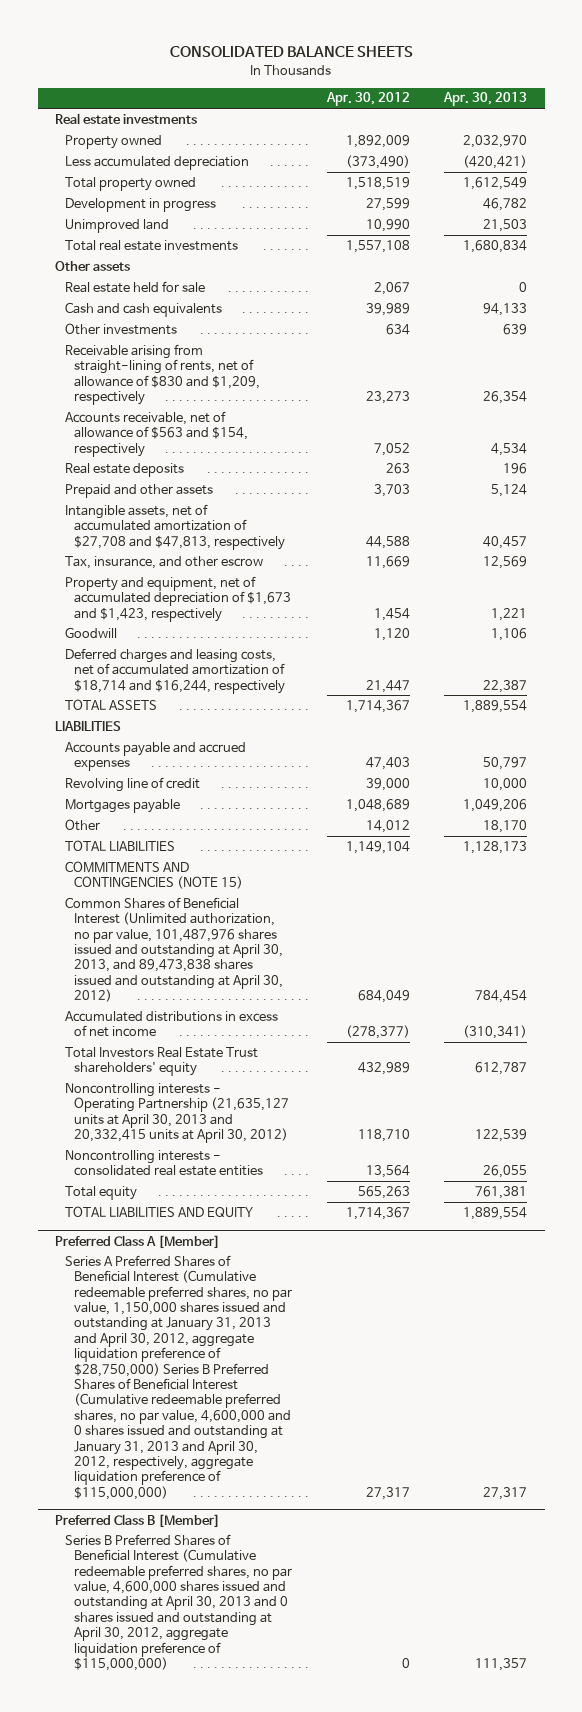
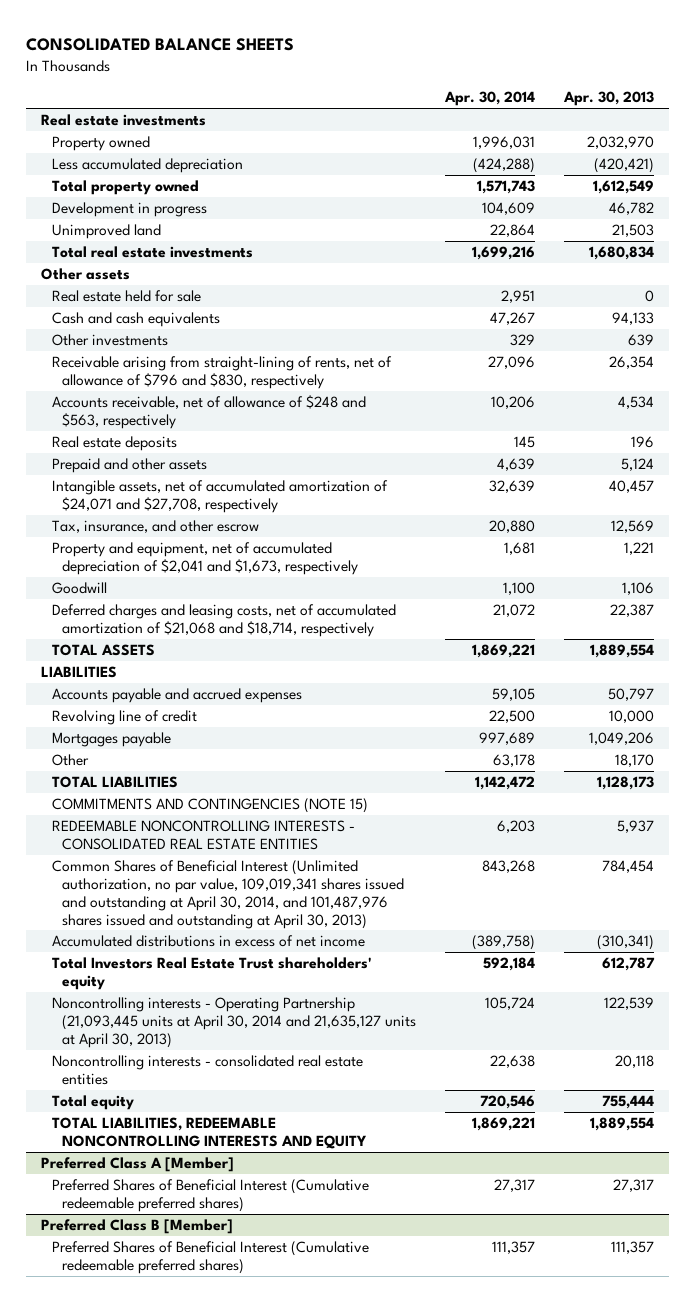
- | Apr. 30, 2012 | Apr. 30, 2013
+ | Apr. 30, 2014 | Apr. 30, 2013
- Receivable arising from straight-lining of rents, net of allowance of $830 and $1,209, respectively | 23,273 | 26,354
- Accounts receivable, net of allowance of $563 and $154, respectively | 7,052 | 4,534
+ Receivable arising from straight-lining of rents, net of allowance of $796 and $830, respectively | 27,096 | 26,354
+ Accounts receivable, net of allowance of $248 and $563, respectively | 10,206 | 4,534
- Intangible assets, net of accumulated amortization of $27,708 and $47,813, respectively | 44,588 | 40,457
+ Intangible assets, net of accumulated amortization of $24,071 and $27,708, respectively | 32,639 | 40,457
- Property and equipment, net of accumulated depreciation of $1,673 and $1,423, respectively | 1,454 | 1,221
+ Property and equipment, net of accumulated depreciation of $2,041 and $1,673, respectively | 1,681 | 1,221
- Deferred charges and leasing costs, net of accumulated amortization of $18,714 and $16,244, respectively | 21,447 | 22,387
+ Deferred charges and leasing costs, net of accumulated amortization of $21,068 and $18,714, respectively | 21,072 | 22,387
- Common Shares of Beneficial Interest (Unlimited authorization, no par value, 101,487,976 shares issued and outstanding at April 30, 2013, and 89,473,838 shares issued and outstanding at April 30, 2012) | 684,049 | 784,454
+ REDEEMABLE NONCONTROLLING INTERESTS - CONSOLIDATED REAL ESTATE ENTITIES | 6,203 | 5,937
+ Common Shares of Beneficial Interest (Unlimited authorization, no par value, 109,019,341 shares issued and outstanding at April 30, 2014, and 101,487,976 shares issued and outstanding at April 30, 2013) | 843,268 | 784,454
- Noncontrolling interests - Operating Partnership (21,635,127 units at April 30, 2013 and 20,332,415 units at April 30, 2012) | 118,710 | 122,539
- Noncontrolling interests - consolidated real estate entities | 13,564 | 26,055
- Total equity | 565,263 | 761,381
- TOTAL LIABILITIES AND EQUITY | 1,714,367 | 1,889,554
+ Noncontrolling interests - Operating Partnership (21,093,445 units at April 30, 2014 and 21,635,127 units at April 30, 2013) | 105,724 | 122,539
+ Noncontrolling interests - consolidated real estate entities | 22,638 | 20,118
+ Total equity | 720,546 | 755,444
+ TOTAL LIABILITIES, REDEEMABLE NONCONTROLLING INTERESTS AND EQUITY | 1,869,221 | 1,889,554
@ Preferred Class A [Member]
- Series A Preferred Shares of Beneficial Interest (Cumulative redeemable preferred shares, no par value, 1,150,000 shares issued and outstanding at January 31, 2013 and April 30, 2012, aggregate liquidation preference of $28,750,000) Series B Preferred Shares of Beneficial Interest (Cumulative redeemable preferred shares, no par value, 4,600,000 and 0 shares issued and outstanding at January 31, 2013 and April 30, 2012, respectively, aggregate liquidation preference of $115,000,000) | 27,317 | 27,317
+ Preferred Shares of Beneficial Interest (Cumulative redeemable preferred shares) | 27,317 | 27,317
@ Preferred Class B [Member]
- Series B Preferred Shares of Beneficial Interest (Cumulative redeemable preferred shares, no par value, 4,600,000 shares issued and outstanding at April 30, 2013 and 0 shares issued and outstanding at April 30, 2012, aggregate liquidation preference of $115,000,000) | 0 | 111,357
+ Preferred Shares of Beneficial Interest (Cumulative redeemable preferred shares) | 111,357 | 111,357

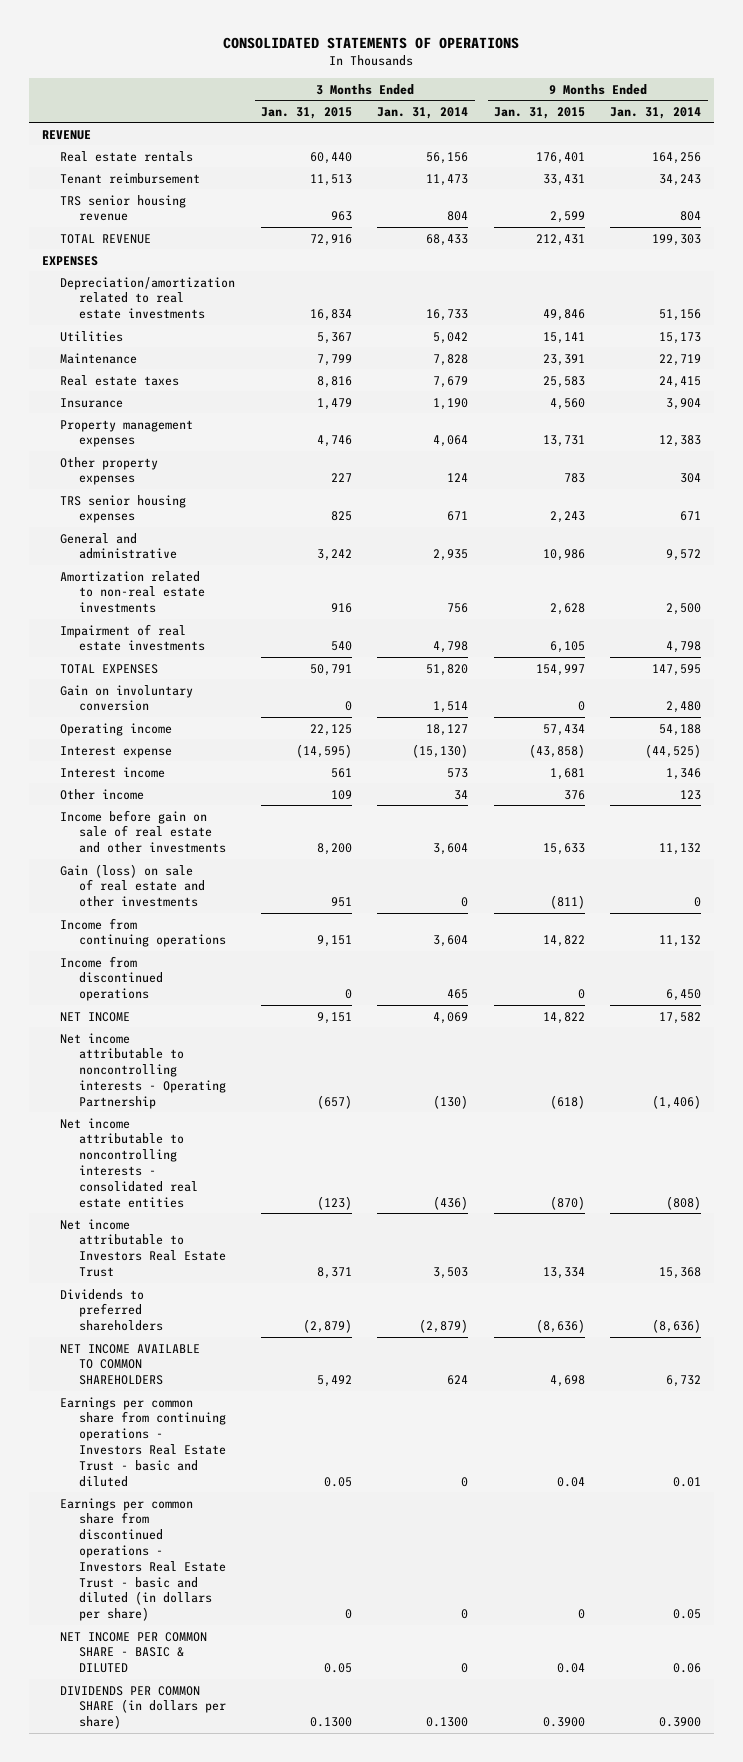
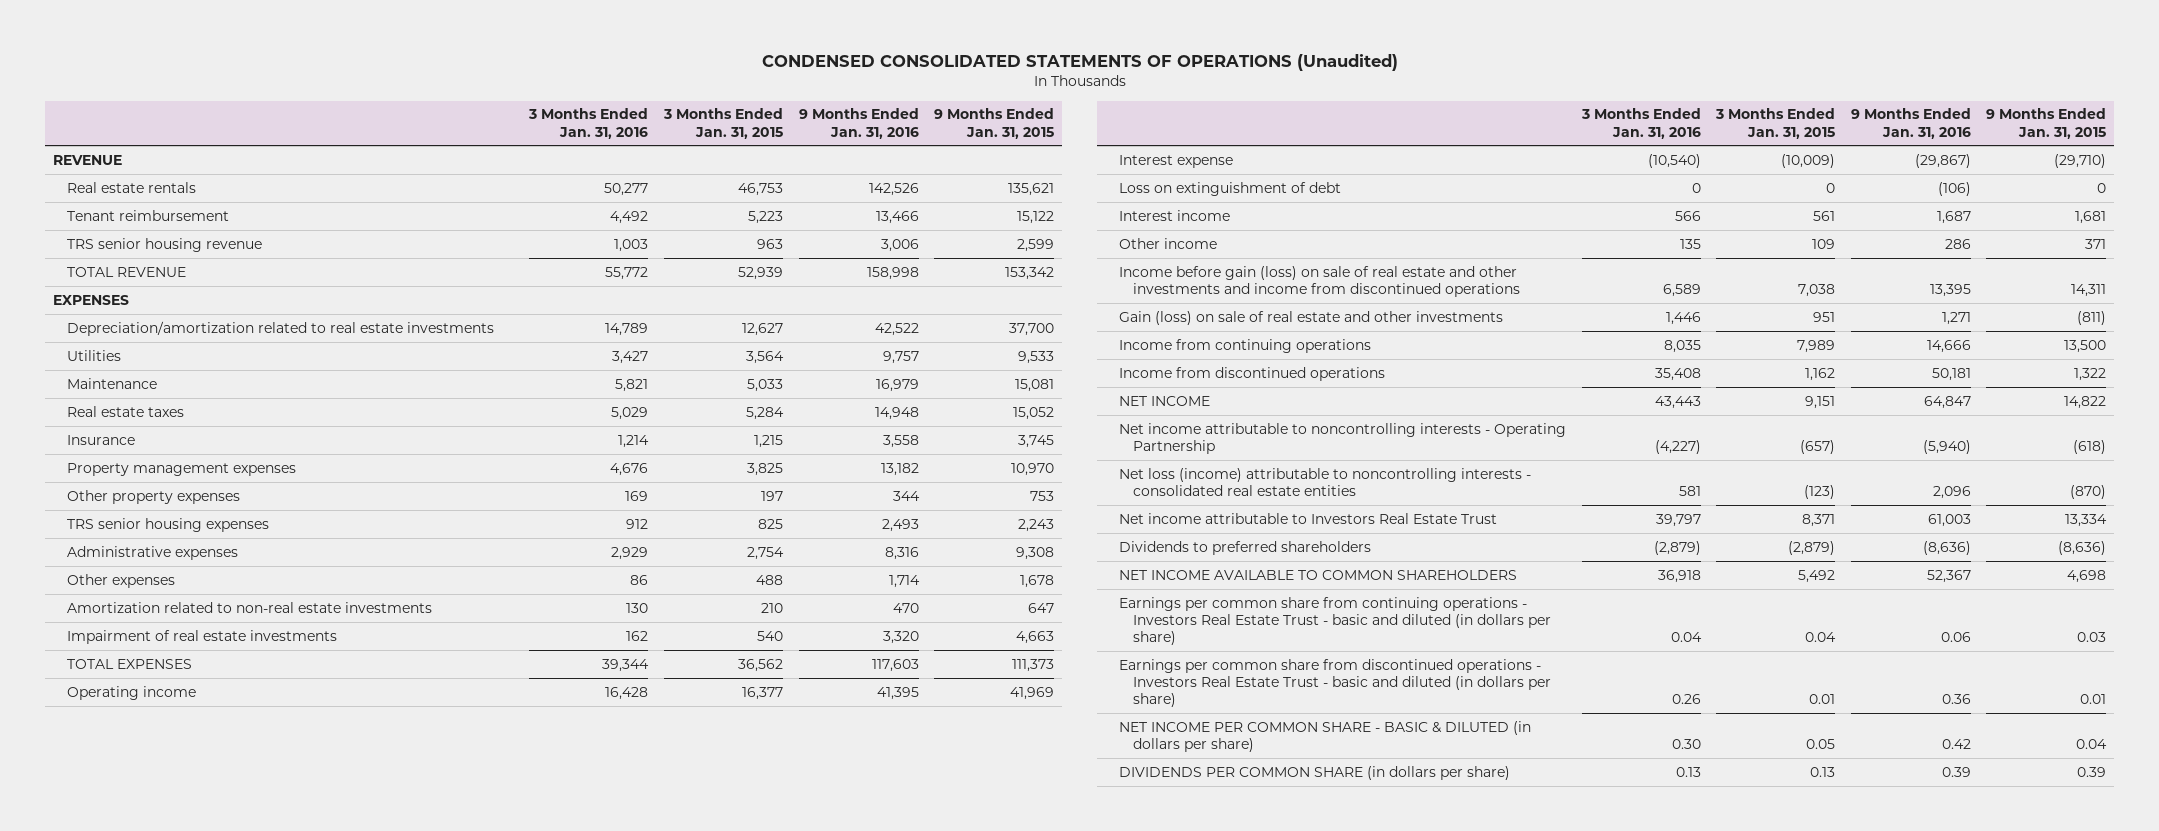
- CONSOLIDATED STATEMENTS OF OPERATIONS
+ CONDENSED CONSOLIDATED STATEMENTS OF OPERATIONS (Unaudited)
- | 3 Months Ended Jan. 31, 2015 | 3 Months Ended Jan. 31, 2014 | 9 Months Ended Jan. 31, 2015 | 9 Months Ended Jan. 31, 2014
+ | 3 Months Ended Jan. 31, 2016 | 3 Months Ended Jan. 31, 2015 | 9 Months Ended Jan. 31, 2016 | 9 Months Ended Jan. 31, 2015
- Real estate rentals | 60,440 | 56,156 | 176,401 | 164,256
- Tenant reimbursement | 11,513 | 11,473 | 33,431 | 34,243
+ Real estate rentals | 50,277 | 46,753 | 142,526 | 135,621
+ Tenant reimbursement | 4,492 | 5,223 | 13,466 | 15,122
- TOTAL REVENUE | 72,916 | 68,433 | 212,431 | 199,303
+ TOTAL REVENUE | 55,772 | 52,939 | 158,998 | 153,342
- Depreciation/amortization related to real estate investments | 16,834 | 16,733 | 49,846 | 51,156
- Utilities | 5,367 | 5,042 | 15,141 | 15,173
- Maintenance | 7,799 | 7,828 | 23,391 | 22,719
- Real estate taxes | 8,816 | 7,679 | 25,583 | 24,415
- Insurance | 1,479 | 1,190 | 4,560 | 3,904
- Property management expenses | 4,746 | 4,064 | 13,731 | 12,383
- Other property expenses | 227 | 124 | 783 | 304
+ Depreciation/amortization related to real estate investments | 14,789 | 12,627 | 42,522 | 37,700
+ Utilities | 3,427 | 3,564 | 9,757 | 9,533
+ Maintenance | 5,821 | 5,033 | 16,979 | 15,081
+ Real estate taxes | 5,029 | 5,284 | 14,948 | 15,052
+ Insurance | 1,214 | 1,215 | 3,558 | 3,745
+ Property management expenses | 4,676 | 3,825 | 13,182 | 10,970
+ Other property expenses | 169 | 197 | 344 | 753
- General and administrative | 3,242 | 2,935 | 10,986 | 9,572
- Amortization related to non-real estate investments | 916 | 756 | 2,628 | 2,500
- Impairment of real estate investments | 540 | 4,798 | 6,105 | 4,798
- TOTAL EXPENSES | 50,791 | 51,820 | 154,997 | 147,595
- Gain on involuntary conversion | 0 | 1,514 | 0 | 2,480
- Operating income | 22,125 | 18,127 | 57,434 | 54,188
- Interest expense | (14,595) | (15,130) | (43,858) | (44,525)
+ Administrative expenses | 2,929 | 2,754 | 8,316 | 9,308
+ Other expenses | 86 | 488 | 1,714 | 1,678
+ Amortization related to non-real estate investments | 130 | 210 | 470 | 647
+ Impairment of real estate investments | 162 | 540 | 3,320 | 4,663
+ TOTAL EXPENSES | 39,344 | 36,562 | 117,603 | 111,373
+ Operating income | 16,428 | 16,377 | 41,395 | 41,969
+ Interest expense | (10,540) | (10,009) | (29,867) | (29,710)
+ Loss on extinguishment of debt | 0 | 0 | (106) | 0
- Other income | 109 | 34 | 376 | 123
- Income before gain on sale of real estate and other investments | 8,200 | 3,604 | 15,633 | 11,132
+ Other income | 135 | 109 | 286 | 371
+ Income before gain (loss) on sale of real estate and other investments and income from discontinued operations | 6,589 | 7,038 | 13,395 | 14,311
- Income from continuing operations | 9,151 | 3,604 | 14,822 | 11,132
- Income from discontinued operations | 0 | 465 | 0 | 6,450
+ Income from continuing operations | 8,035 | 7,989 | 14,666 | 13,500
+ Income from discontinued operations | 35,408 | 1,162 | 50,181 | 1,322
- Net income attributable to noncontrolling interests - consolidated real estate entities | (123) | (436) | (870) | (808)
+ Net loss (income) attributable to noncontrolling interests - consolidated real estate entities | 581 | (123) | 2,096 | (870)
- Earnings per common share from continuing operations - Investors Real Estate Trust - basic and diluted | 0.05 | 0 | 0.04 | 0.01
- Earnings per common share from discontinued operations - Investors Real Estate Trust - basic and diluted (in dollars per share) | 0 | 0 | 0 | 0.05
- NET INCOME PER COMMON SHARE - BASIC & DILUTED | 0.05 | 0 | 0.04 | 0.06
- DIVIDENDS PER COMMON SHARE (in dollars per share) | 0.1300 | 0.1300 | 0.3900 | 0.3900
+ Earnings per common share from continuing operations - Investors Real Estate Trust - basic and diluted (in dollars per share) | 0.04 | 0.04 | 0.06 | 0.03
+ Earnings per common share from discontinued operations - Investors Real Estate Trust - basic and diluted (in dollars per share) | 0.26 | 0.01 | 0.36 | 0.01
+ NET INCOME PER COMMON SHARE - BASIC & DILUTED (in dollars per share) | 0.30 | 0.05 | 0.42 | 0.04
+ DIVIDENDS PER COMMON SHARE (in dollars per share) | 0.13 | 0.13 | 0.39 | 0.39

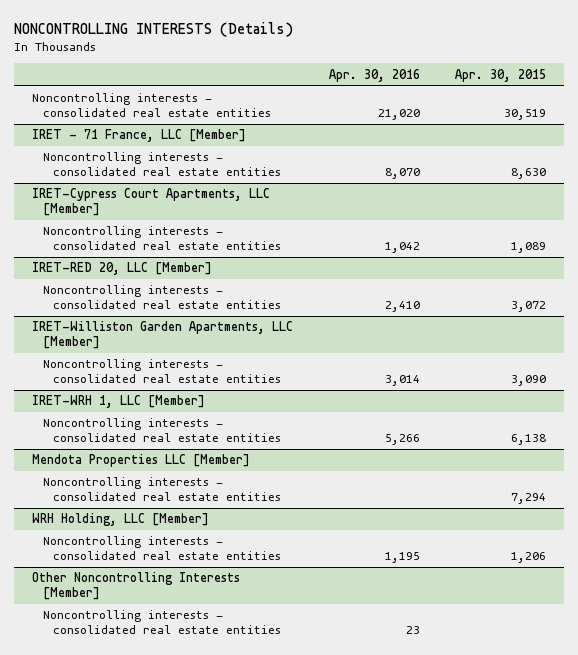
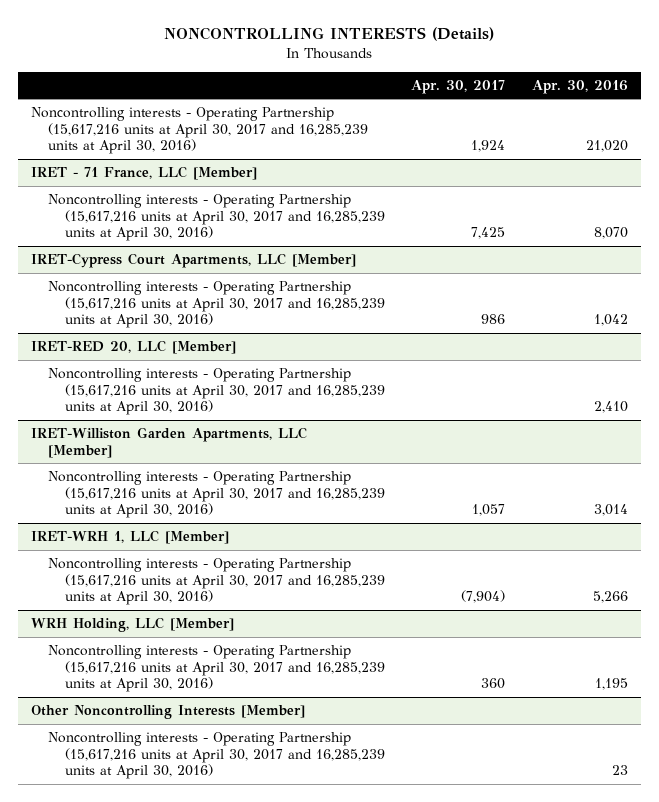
- | Apr. 30, 2016 | Apr. 30, 2015
+ | Apr. 30, 2017 | Apr. 30, 2016
- Noncontrolling interests - consolidated real estate entities | 21,020 | 30,519
+ Noncontrolling interests - Operating Partnership (15,617,216 units at April 30, 2017 and 16,285,239 units at April 30, 2016) | 1,924 | 21,020
@ IRET - 71 France, LLC [Member]
- Noncontrolling interests - consolidated real estate entities | 8,070 | 8,630
+ Noncontrolling interests - Operating Partnership (15,617,216 units at April 30, 2017 and 16,285,239 units at April 30, 2016) | 7,425 | 8,070
@ IRET-Cypress Court Apartments, LLC [Member]
- Noncontrolling interests - consolidated real estate entities | 1,042 | 1,089
+ Noncontrolling interests - Operating Partnership (15,617,216 units at April 30, 2017 and 16,285,239 units at April 30, 2016) | 986 | 1,042
@ IRET-RED 20, LLC [Member]
- Noncontrolling interests - consolidated real estate entities | 2,410 | 3,072
+ Noncontrolling interests - Operating Partnership (15,617,216 units at April 30, 2017 and 16,285,239 units at April 30, 2016) | | 2,410
@ IRET-Williston Garden Apartments, LLC [Member]
- Noncontrolling interests - consolidated real estate entities | 3,014 | 3,090
+ Noncontrolling interests - Operating Partnership (15,617,216 units at April 30, 2017 and 16,285,239 units at April 30, 2016) | 1,057 | 3,014
@ IRET-WRH 1, LLC [Member]
- Noncontrolling interests - consolidated real estate entities | 5,266 | 6,138
- Mendota Properties LLC [Member]
- Noncontrolling interests - consolidated real estate entities | | 7,294
@ IRET-WRH 1, LLC [Member]
+ Noncontrolling interests - Operating Partnership (15,617,216 units at April 30, 2017 and 16,285,239 units at April 30, 2016) | (7,904) | 5,266
@ WRH Holding, LLC [Member]
- Noncontrolling interests - consolidated real estate entities | 1,195 | 1,206
+ Noncontrolling interests - Operating Partnership (15,617,216 units at April 30, 2017 and 16,285,239 units at April 30, 2016) | 360 | 1,195
@ Other Noncontrolling Interests [Member]
- Noncontrolling interests - consolidated real estate entities | 23 |
+ Noncontrolling interests - Operating Partnership (15,617,216 units at April 30, 2017 and 16,285,239 units at April 30, 2016) | | 23

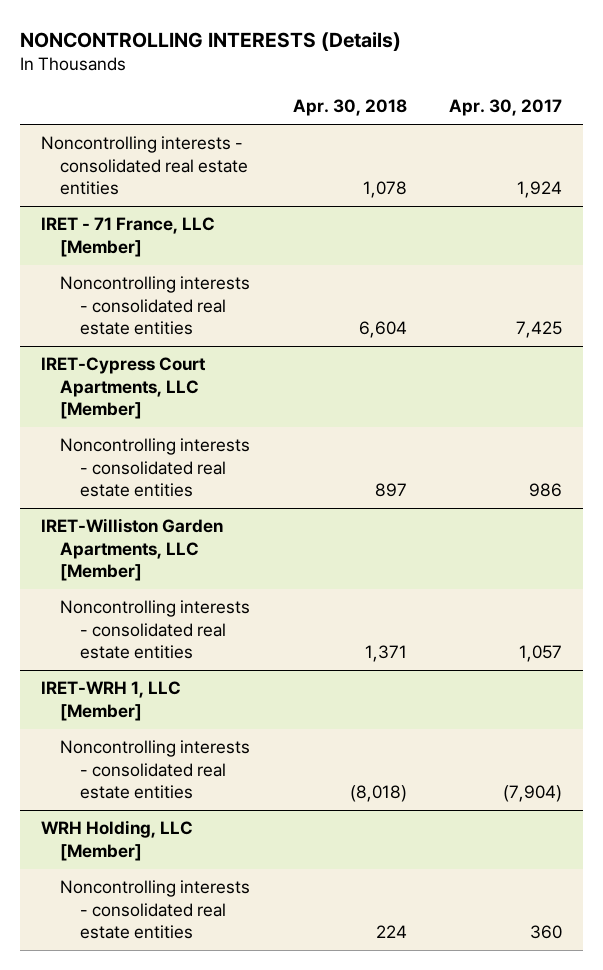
- | Apr. 30, 2017 | Apr. 30, 2016
+ | Apr. 30, 2018 | Apr. 30, 2017
- Noncontrolling interests - Operating Partnership (15,617,216 units at April 30, 2017 and 16,285,239 units at April 30, 2016) | 1,924 | 21,020
+ Noncontrolling interests - consolidated real estate entities | 1,078 | 1,924
@ IRET - 71 France, LLC [Member]
- Noncontrolling interests - Operating Partnership (15,617,216 units at April 30, 2017 and 16,285,239 units at April 30, 2016) | 7,425 | 8,070
+ Noncontrolling interests - consolidated real estate entities | 6,604 | 7,425
@ IRET-Cypress Court Apartments, LLC [Member]
- Noncontrolling interests - Operating Partnership (15,617,216 units at April 30, 2017 and 16,285,239 units at April 30, 2016) | 986 | 1,042
- IRET-RED 20, LLC [Member]
- Noncontrolling interests - Operating Partnership (15,617,216 units at April 30, 2017 and 16,285,239 units at April 30, 2016) | | 2,410
@ IRET-Cypress Court Apartments, LLC [Member]
+ Noncontrolling interests - consolidated real estate entities | 897 | 986
@ IRET-Williston Garden Apartments, LLC [Member]
- Noncontrolling interests - Operating Partnership (15,617,216 units at April 30, 2017 and 16,285,239 units at April 30, 2016) | 1,057 | 3,014
+ Noncontrolling interests - consolidated real estate entities | 1,371 | 1,057
@ IRET-WRH 1, LLC [Member]
- Noncontrolling interests - Operating Partnership (15,617,216 units at April 30, 2017 and 16,285,239 units at April 30, 2016) | (7,904) | 5,266
+ Noncontrolling interests - consolidated real estate entities | (8,018) | (7,904)
@ WRH Holding, LLC [Member]
- Noncontrolling interests - Operating Partnership (15,617,216 units at April 30, 2017 and 16,285,239 units at April 30, 2016) | 360 | 1,195
- Other Noncontrolling Interests [Member]
- Noncontrolling interests - Operating Partnership (15,617,216 units at April 30, 2017 and 16,285,239 units at April 30, 2016) | | 23
@ WRH Holding, LLC [Member]
+ Noncontrolling interests - consolidated real estate entities | 224 | 360

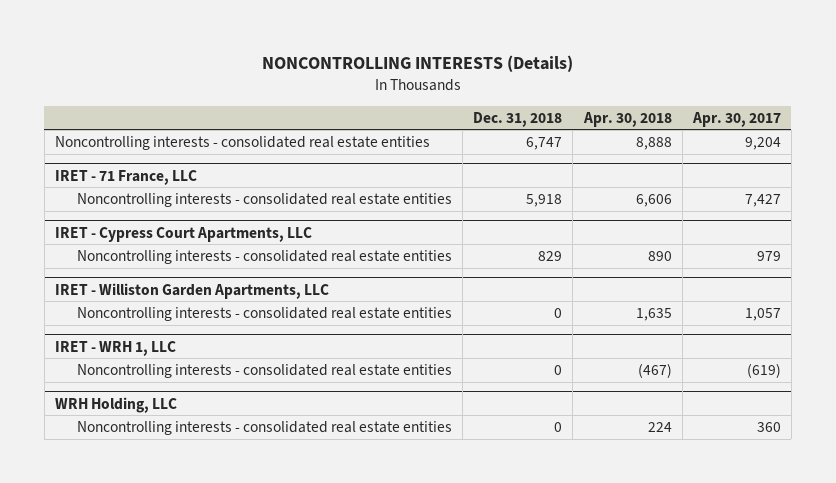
- | Apr. 30, 2018 | Apr. 30, 2017
+ | Dec. 31, 2018 | Apr. 30, 2018 | Apr. 30, 2017
- Noncontrolling interests - consolidated real estate entities | 1,078 | 1,924
- IRET - 71 France, LLC [Member]
- Noncontrolling interests - consolidated real estate entities | 6,604 | 7,425
- IRET-Cypress Court Apartments, LLC [Member]
- Noncontrolling interests - consolidated real estate entities | 897 | 986
- IRET-Williston Garden Apartments, LLC [Member]
- Noncontrolling interests - consolidated real estate entities | 1,371 | 1,057
- IRET-WRH 1, LLC [Member]
- Noncontrolling interests - consolidated real estate entities | (8,018) | (7,904)
- WRH Holding, LLC [Member]
+ Noncontrolling interests - consolidated real estate entities | 6,747 | 8,888 | 9,204
+ IRET - 71 France, LLC
+ Noncontrolling interests - consolidated real estate entities | 5,918 | 6,606 | 7,427
+ IRET - Cypress Court Apartments, LLC
+ Noncontrolling interests - consolidated real estate entities | 829 | 890 | 979
+ IRET - Williston Garden Apartments, LLC
+ Noncontrolling interests - consolidated real estate entities | 0 | 1,635 | 1,057
+ IRET - WRH 1, LLC
+ Noncontrolling interests - consolidated real estate entities | 0 | (467) | (619)
+ WRH Holding, LLC

